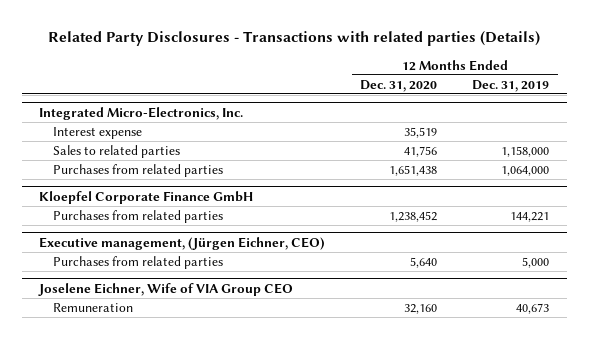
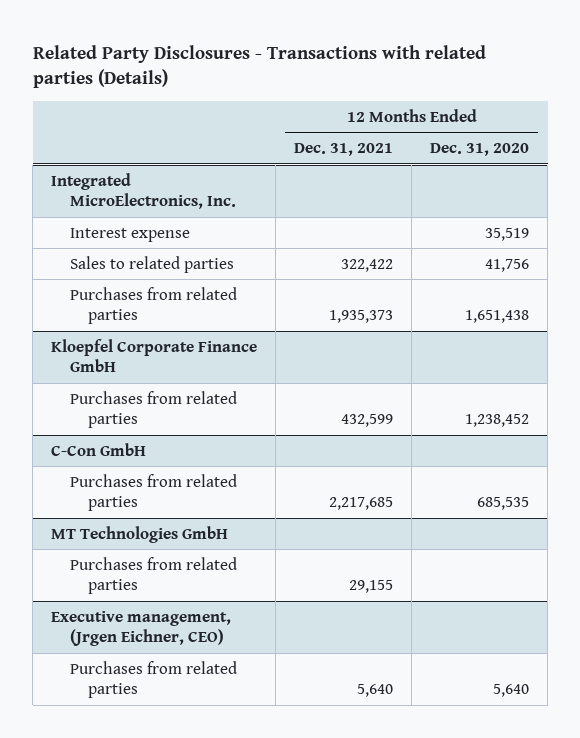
- | 12 Months Ended Dec. 31, 2020 | 12 Months Ended Dec. 31, 2019
+ | 12 Months Ended Dec. 31, 2021 | 12 Months Ended Dec. 31, 2020
- Integrated Micro-Electronics, Inc.
+ Integrated MicroElectronics, Inc.
- Executive management, (Jürgen Eichner, CEO)
+ C-Con GmbH
+ Purchases from related parties | 2,217,685 | 685,535
+ MT Technologies GmbH
+ Purchases from related parties | 29,155 |
+ Executive management, (Jrgen Eichner, CEO)
- Joselene Eichner, Wife of VIA Group CEO
- Remuneration | 32,160 | 40,673

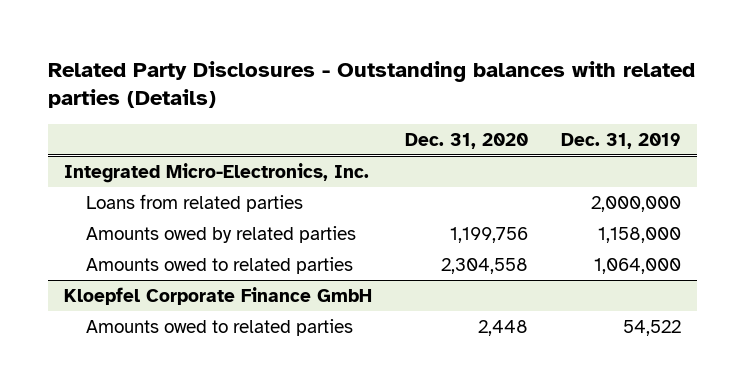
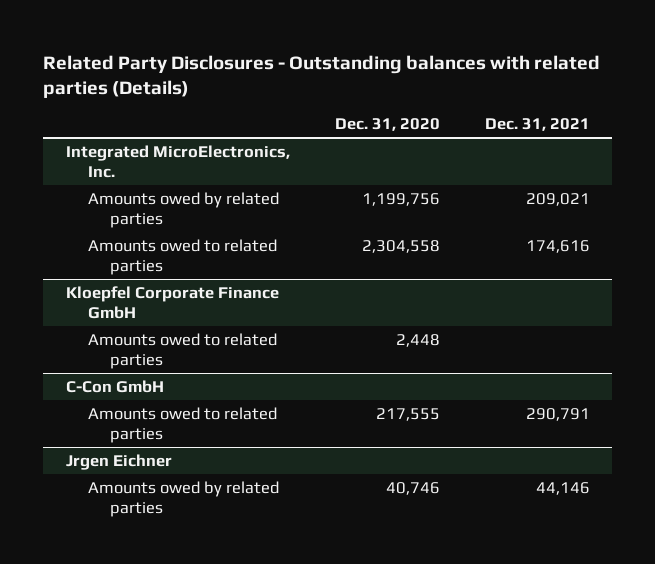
- | Dec. 31, 2020 | Dec. 31, 2019
+ | Dec. 31, 2020 | Dec. 31, 2021
- Integrated Micro-Electronics, Inc.
- Loans from related parties | | 2,000,000
+ Integrated MicroElectronics, Inc.
+ C-Con GmbH
+ Amounts owed to related parties | 217,555 | 290,791
+ Jrgen Eichner
+ Amounts owed by related parties | 40,746 | 44,146

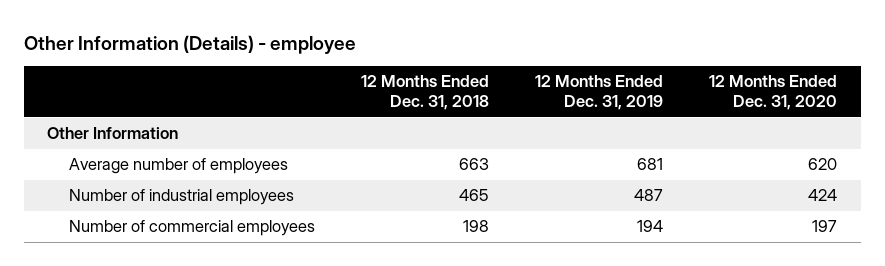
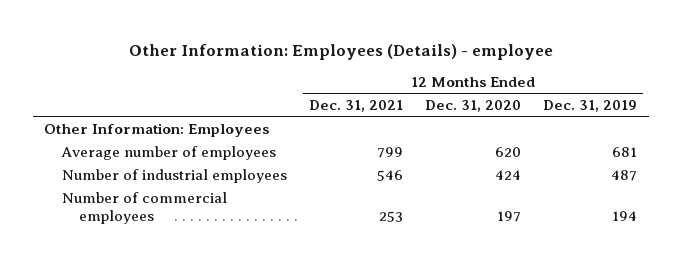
- Other Information (Details) - employee
+ Other Information: Employees (Details) - employee
- | 12 Months Ended Dec. 31, 2018 | 12 Months Ended Dec. 31, 2019 | 12 Months Ended Dec. 31, 2020
+ | 12 Months Ended Dec. 31, 2021 | 12 Months Ended Dec. 31, 2020 | 12 Months Ended Dec. 31, 2019
- Other Information
+ Other Information: Employees

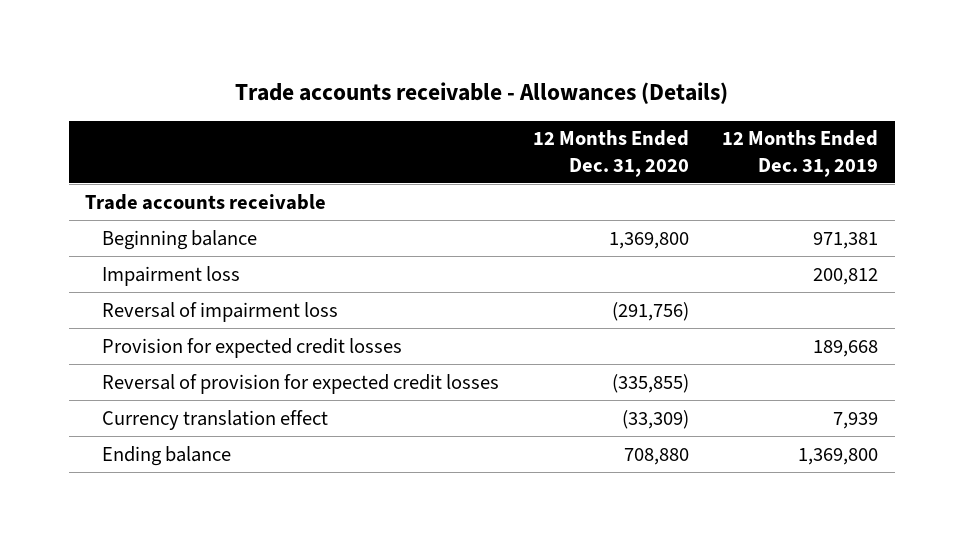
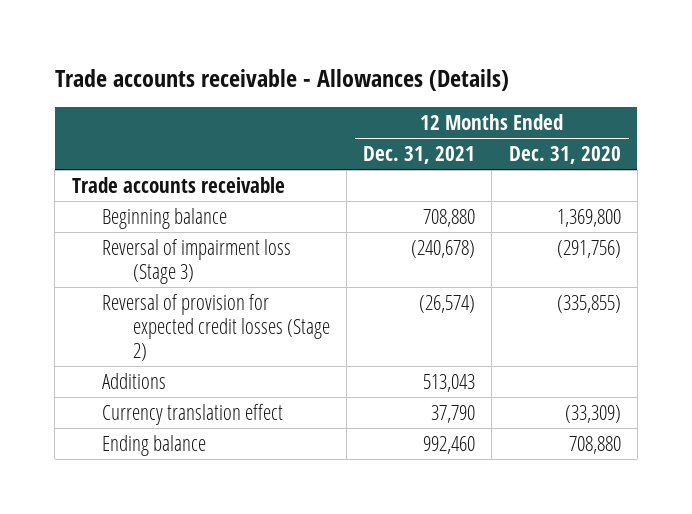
- | 12 Months Ended Dec. 31, 2020 | 12 Months Ended Dec. 31, 2019
+ | 12 Months Ended Dec. 31, 2021 | 12 Months Ended Dec. 31, 2020
- Impairment loss | | 200,812
- Reversal of impairment loss | (291,756) |
- Provision for expected credit losses | | 189,668
- Reversal of provision for expected credit losses | (335,855) |
+ Reversal of impairment loss (Stage 3) | (240,678) | (291,756)
+ Reversal of provision for expected credit losses (Stage 2) | (26,574) | (335,855)
+ Additions | 513,043 |

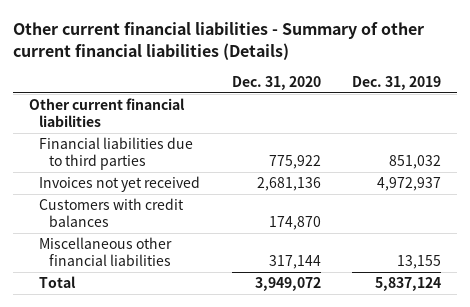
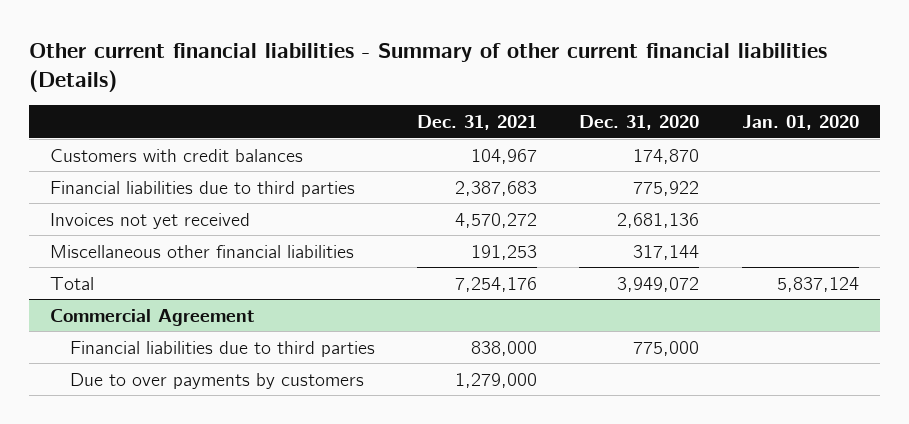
- | Dec. 31, 2020 | Dec. 31, 2019
+ | Dec. 31, 2021 | Dec. 31, 2020 | Jan. 01, 2020
- Other current financial liabilities
moved up: Customers with credit balances | 104,967 | 174,870 |
+ Commercial Agreement
+ Financial liabilities due to third parties | 838,000 | 775,000 |
+ Due to over payments by customers | 1,279,000 | |

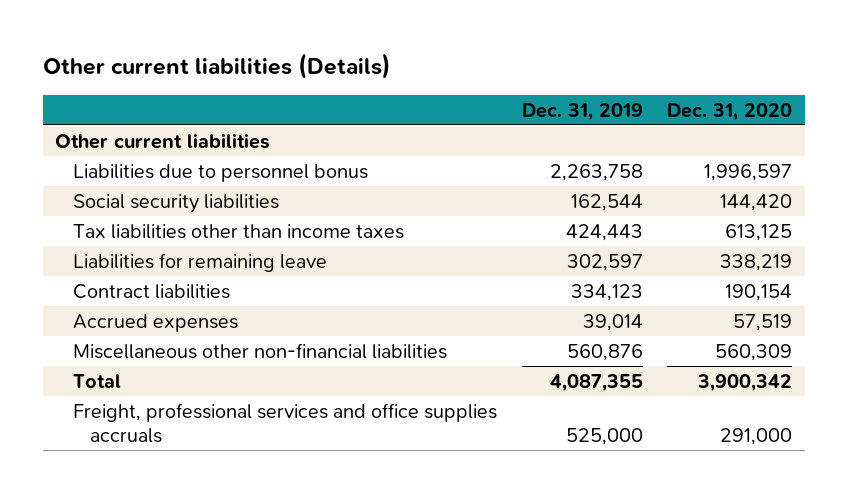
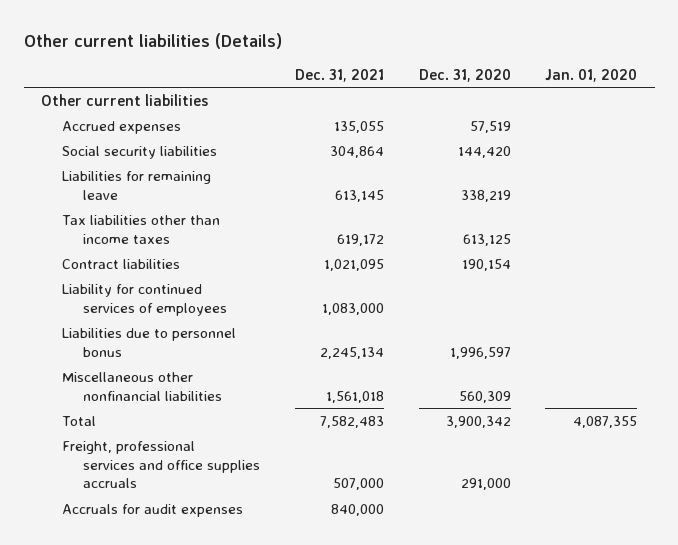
- | Dec. 31, 2019 | Dec. 31, 2020
+ | Dec. 31, 2021 | Dec. 31, 2020 | Jan. 01, 2020
moved up: Accrued expenses | 135,055 | 57,519 |
moved down: Tax liabilities other than income taxes | 619,172 | 613,125 |
- Miscellaneous other non-financial liabilities | 560,876 | 560,309
+ Liability for continued services of employees | 1,083,000 | |
moved down: Liabilities due to personnel bonus | 2,245,134 | 1,996,597 |
+ Miscellaneous other nonfinancial liabilities | 1,561,018 | 560,309 |
+ Accruals for audit expenses | 840,000 | |

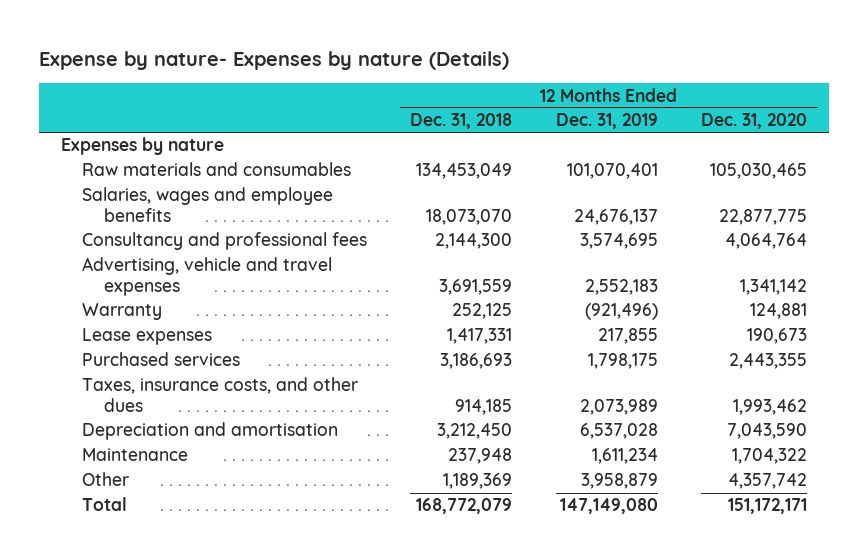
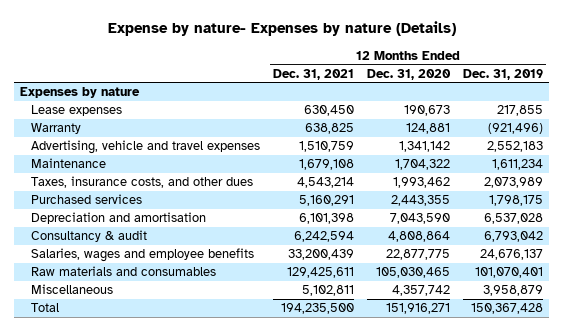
- | 12 Months Ended Dec. 31, 2018 | 12 Months Ended Dec. 31, 2019 | 12 Months Ended Dec. 31, 2020
+ | 12 Months Ended Dec. 31, 2021 | 12 Months Ended Dec. 31, 2020 | 12 Months Ended Dec. 31, 2019
- Consultancy and professional fees | 2,144,300 | 3,574,695 | 4,064,764
moved down: Warranty | 638,825 | 124,881 | (921,496)
moved down: Advertising, vehicle and travel expenses | 1,510,759 | 1,341,142 | 2,552,183
moved up: Maintenance | 1,679,108 | 1,704,322 | 1,611,234
moved down: Purchased services | 5,160,291 | 2,443,355 | 1,798,175
- Other | 1,189,369 | 3,958,879 | 4,357,742
- Total | 168,772,079 | 147,149,080 | 151,172,171
+ Consultancy & audit | 6,242,594 | 4,808,864 | 6,793,042
moved down: Salaries, wages and employee benefits | 33,200,439 | 22,877,775 | 24,676,137
moved down: Raw materials and consumables | 129,425,611 | 105,030,465 | 101,070,401
+ Miscellaneous | 5,102,811 | 4,357,742 | 3,958,879
+ Total | 194,235,500 | 151,916,271 | 150,367,428

